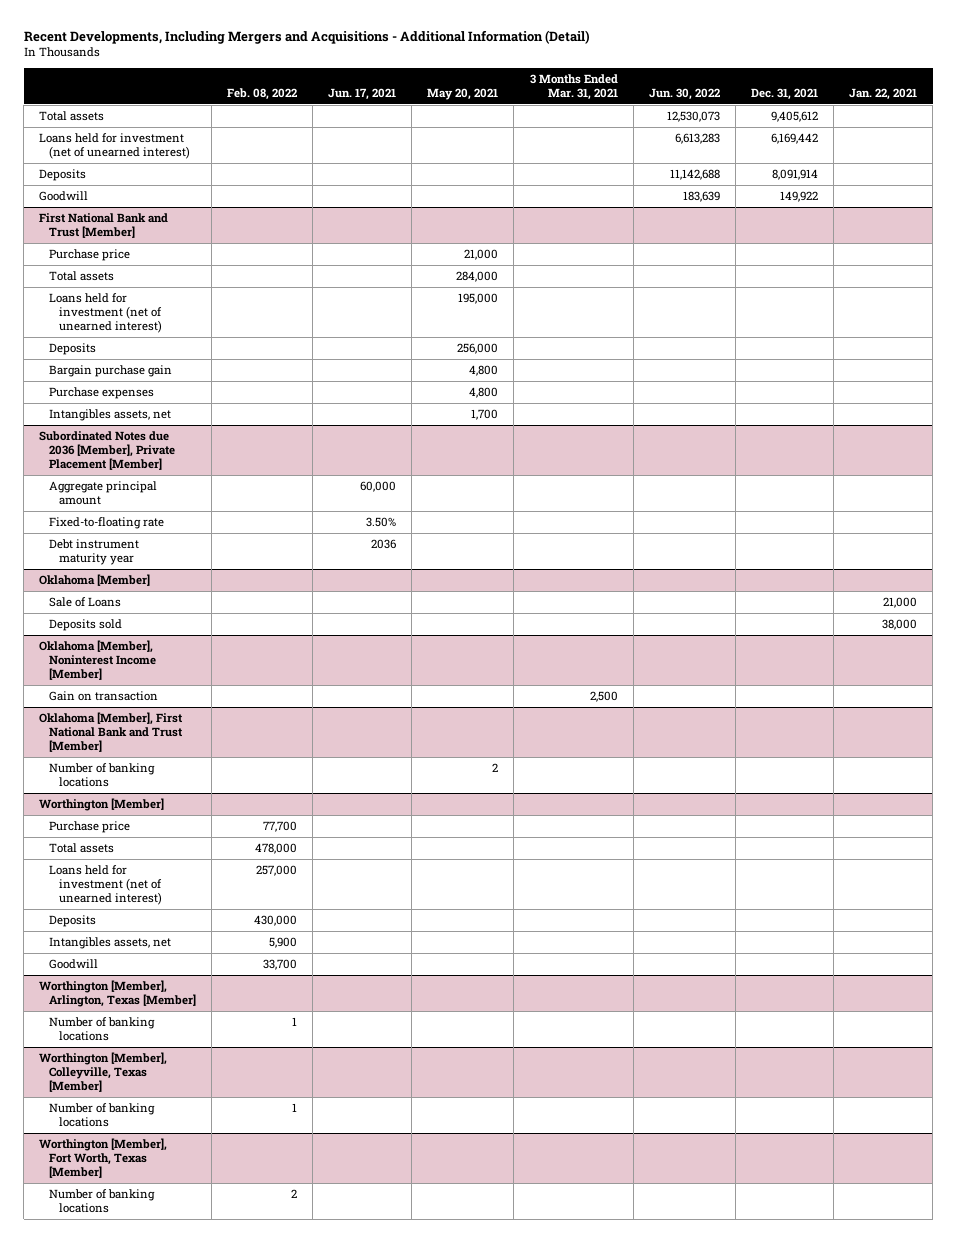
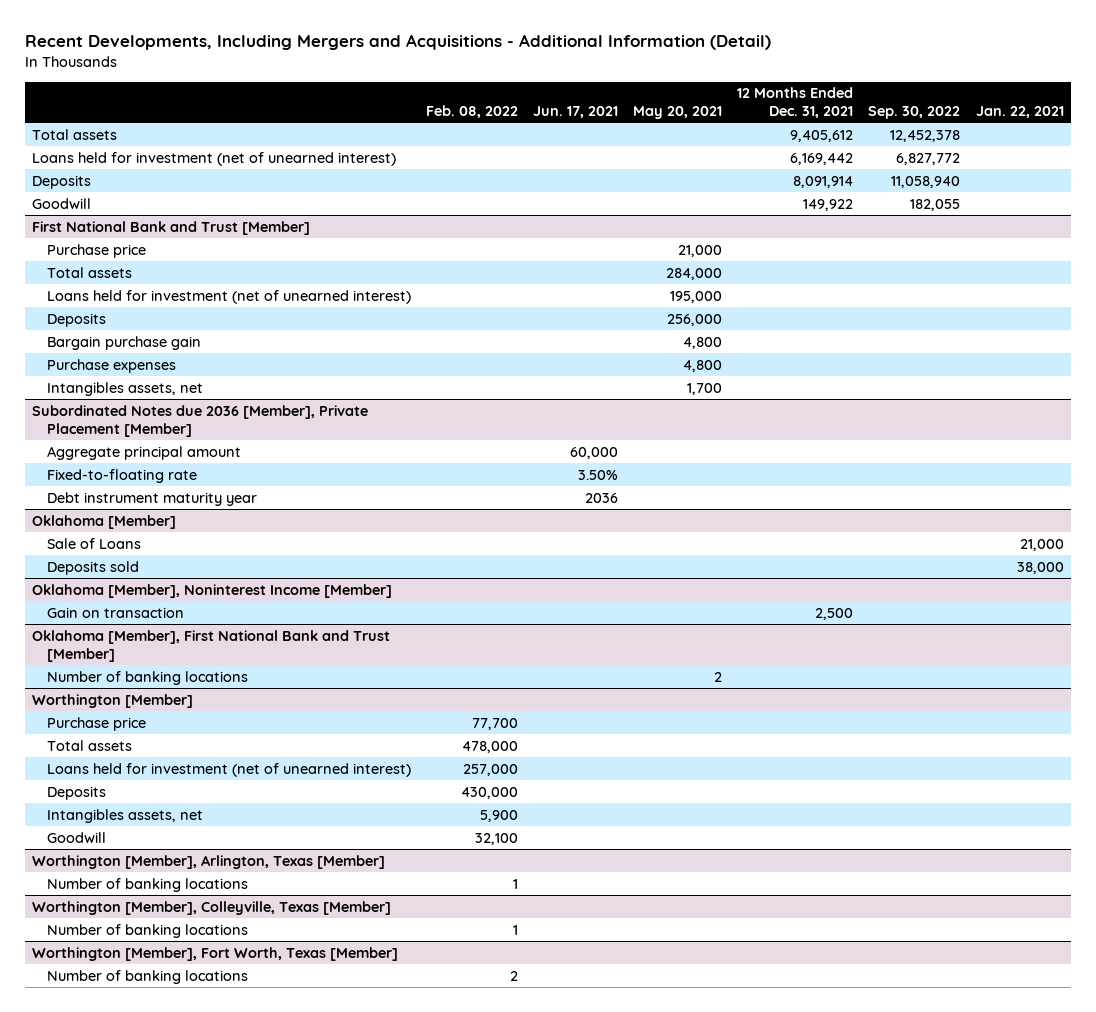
- | Feb. 08, 2022 | Jun. 17, 2021 | May 20, 2021 | 3 Months Ended Mar. 31, 2021 | Jun. 30, 2022 | Dec. 31, 2021 | Jan. 22, 2021
+ | Feb. 08, 2022 | Jun. 17, 2021 | May 20, 2021 | 12 Months Ended Dec. 31, 2021 | Sep. 30, 2022 | Jan. 22, 2021
@ Worthington [Member]
- Goodwill | 33,700 | | | | | |
+ Goodwill | 32,100 | | | | |

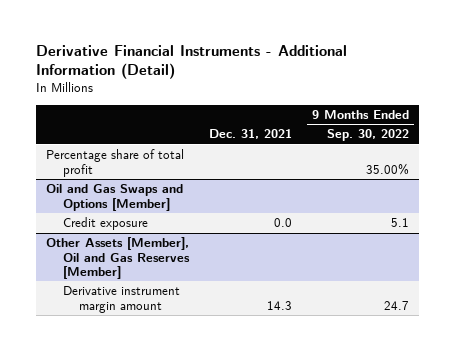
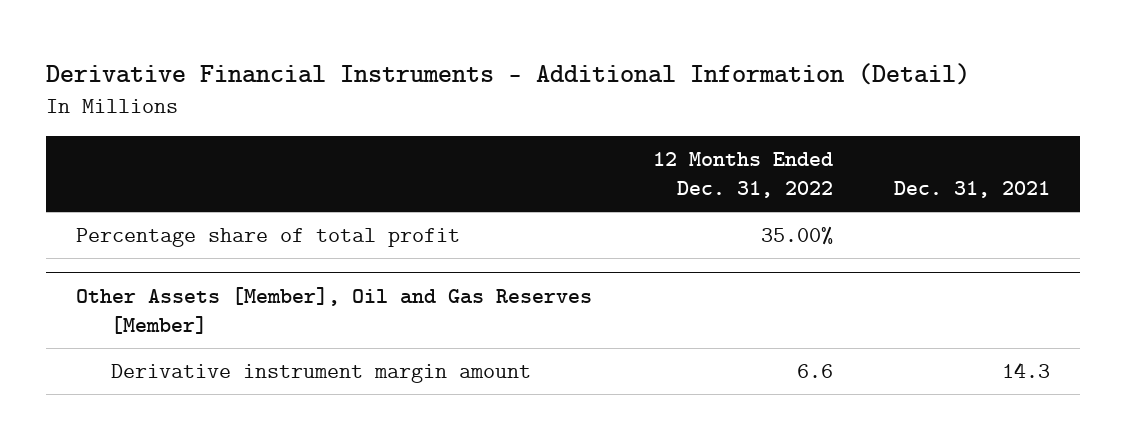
- | Dec. 31, 2021 | 9 Months Ended Sep. 30, 2022
+ | 12 Months Ended Dec. 31, 2022 | Dec. 31, 2021
- Oil and Gas Swaps and Options [Member]
- Credit exposure | 0.0 | 5.1

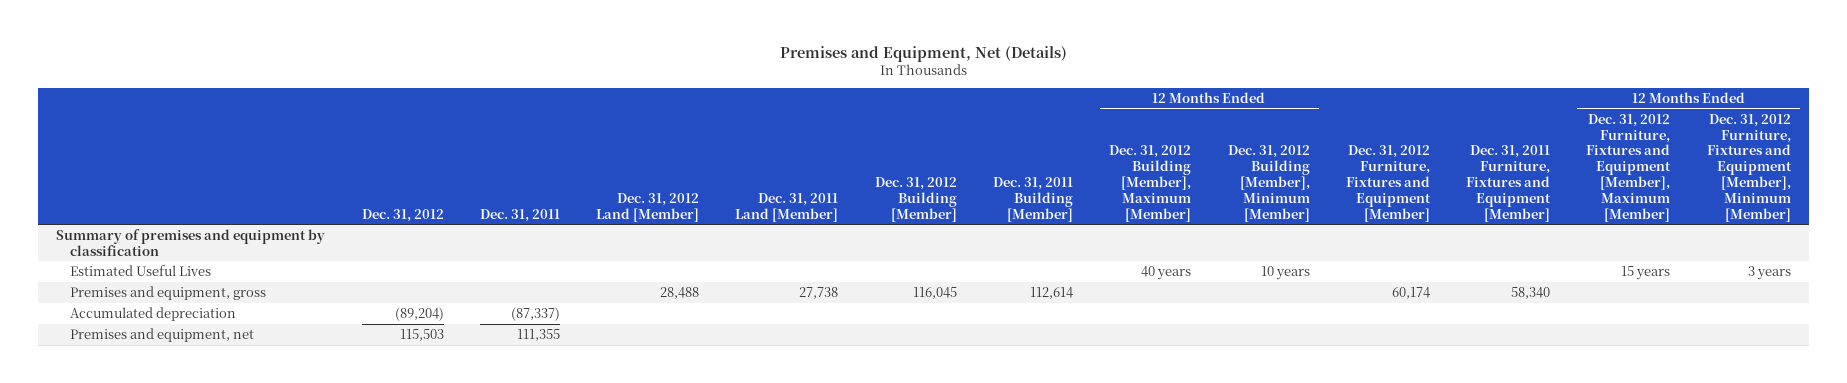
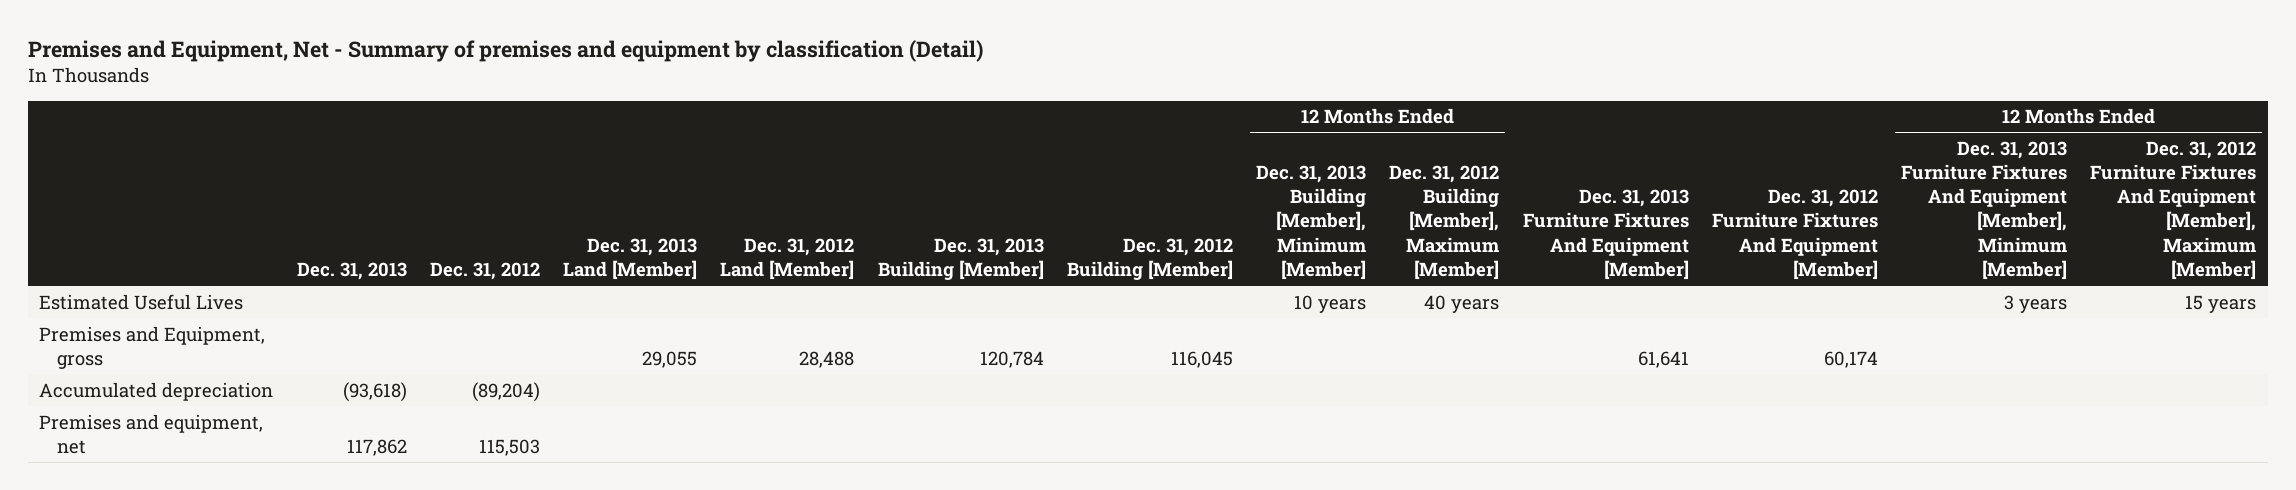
- Premises and Equipment, Net (Details)
+ Premises and Equipment, Net - Summary of premises and equipment by classification (Detail)
- | Dec. 31, 2012 | Dec. 31, 2011 | Dec. 31, 2012 Land [Member] | Dec. 31, 2011 Land [Member] | Dec. 31, 2012 Building [Member] | Dec. 31, 2011 Building [Member] | 12 Months Ended Dec. 31, 2012 Building [Member], Maximum [Member] | 12 Months Ended Dec. 31, 2012 Building [Member], Minimum [Member] | Dec. 31, 2012 Furniture, Fixtures and Equipment [Member] | Dec. 31, 2011 Furniture, Fixtures and Equipment [Member] | 12 Months Ended Dec. 31, 2012 Furniture, Fixtures and Equipment [Member], Maximum [Member] | 12 Months Ended Dec. 31, 2012 Furniture, Fixtures and Equipment [Member], Minimum [Member]
+ | Dec. 31, 2013 | Dec. 31, 2012 | Dec. 31, 2013 Land [Member] | Dec. 31, 2012 Land [Member] | Dec. 31, 2013 Building [Member] | Dec. 31, 2012 Building [Member] | 12 Months Ended Dec. 31, 2013 Building [Member], Minimum [Member] | 12 Months Ended Dec. 31, 2012 Building [Member], Maximum [Member] | Dec. 31, 2013 Furniture Fixtures And Equipment [Member] | Dec. 31, 2012 Furniture Fixtures And Equipment [Member] | 12 Months Ended Dec. 31, 2013 Furniture Fixtures And Equipment [Member], Minimum [Member] | 12 Months Ended Dec. 31, 2012 Furniture Fixtures And Equipment [Member], Maximum [Member]
- Summary of premises and equipment by classification
- Premises and equipment, gross | | | 28,488 | 27,738 | 116,045 | 112,614 | | | 60,174 | 58,340 | |
+ Premises and Equipment, gross | | | 29,055 | 28,488 | 120,784 | 116,045 | | | 61,641 | 60,174 | |

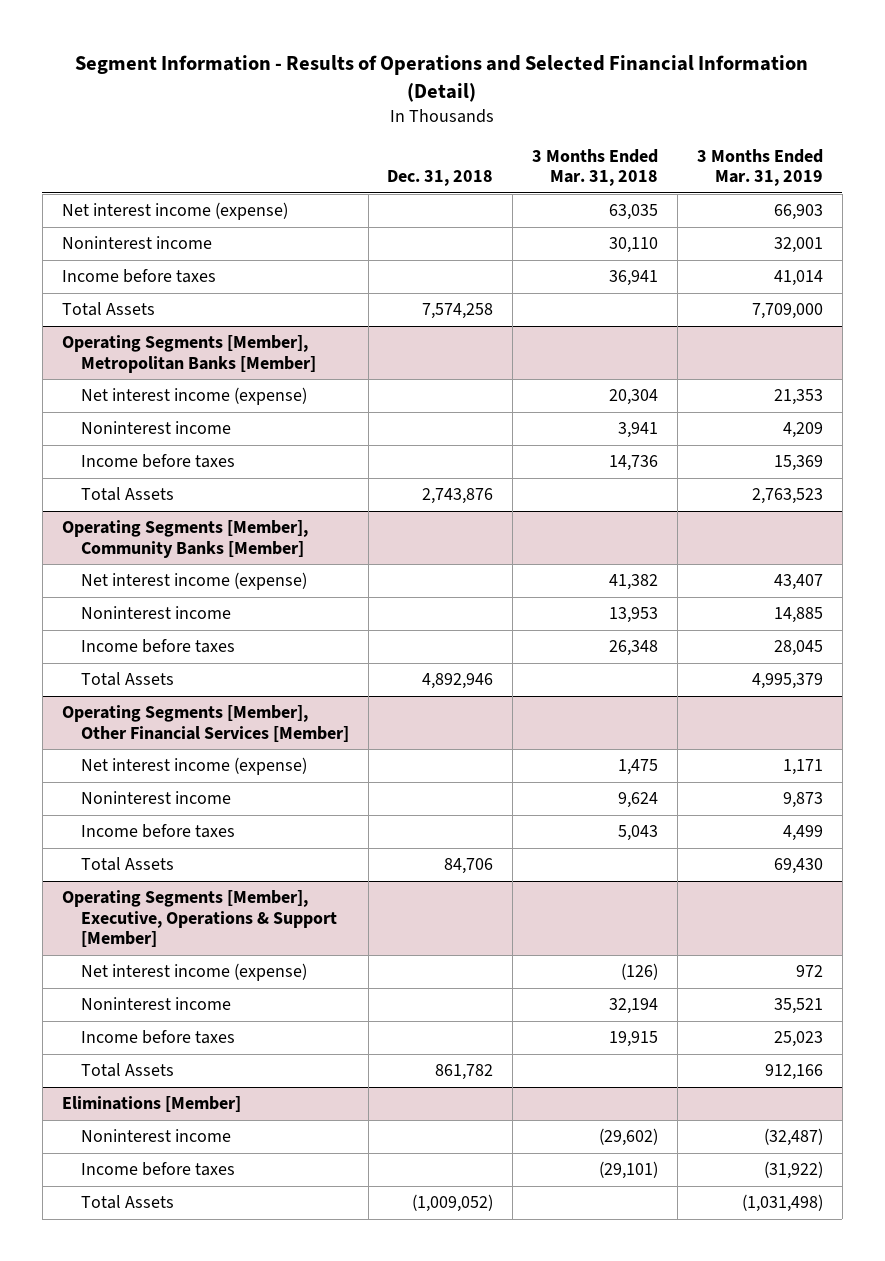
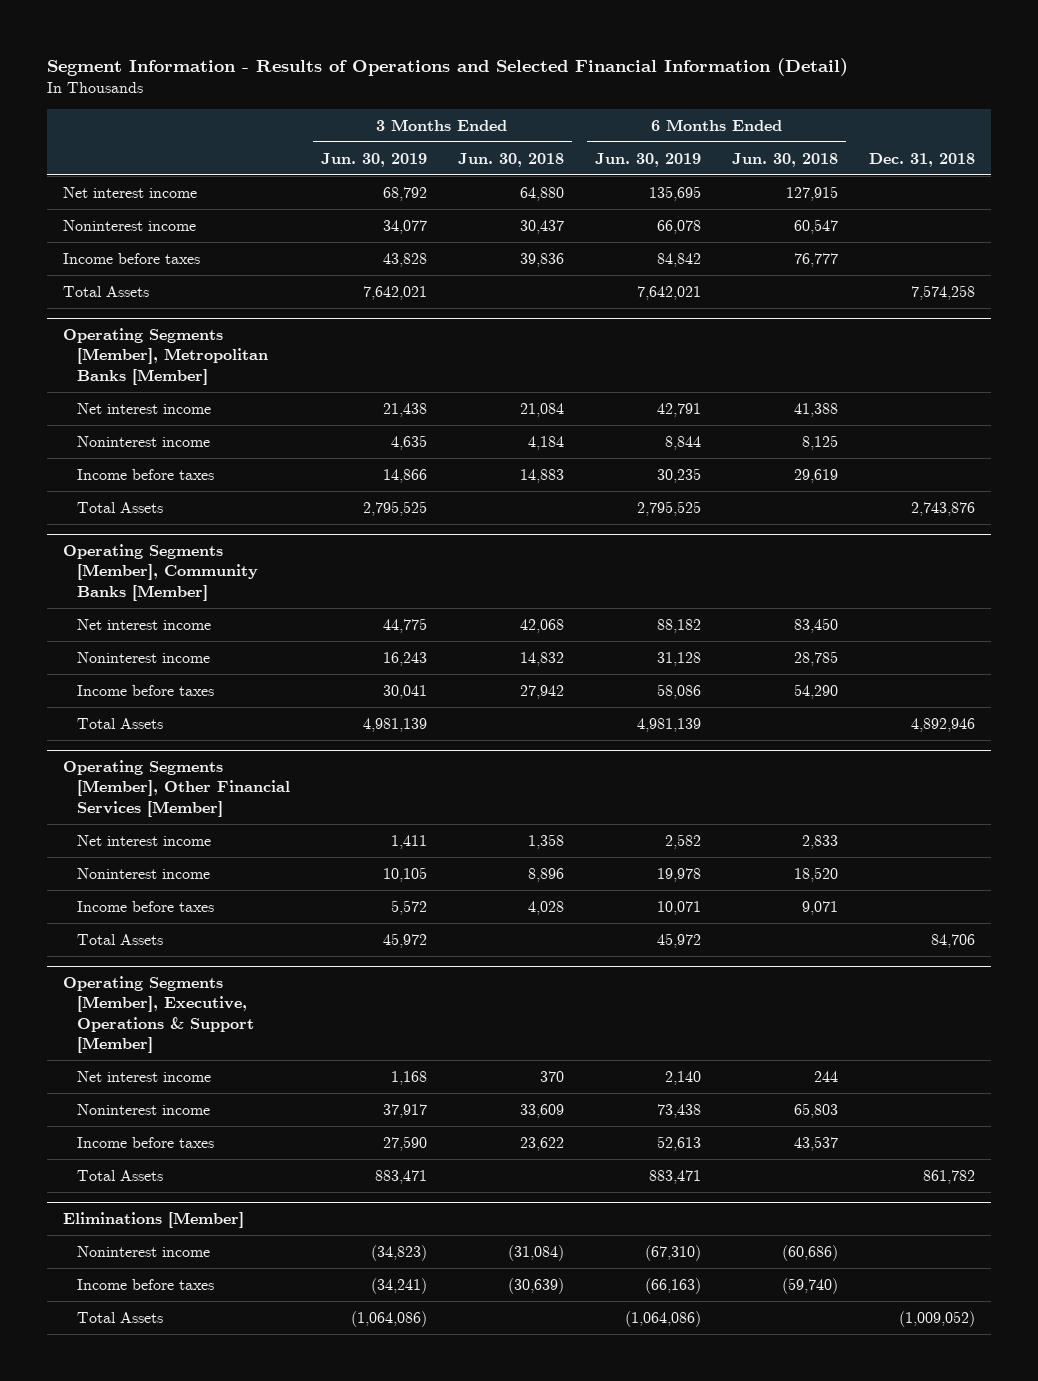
- | Dec. 31, 2018 | 3 Months Ended Mar. 31, 2018 | 3 Months Ended Mar. 31, 2019
+ | 3 Months Ended Jun. 30, 2019 | 3 Months Ended Jun. 30, 2018 | 6 Months Ended Jun. 30, 2019 | 6 Months Ended Jun. 30, 2018 | Dec. 31, 2018
- Net interest income (expense) | | 63,035 | 66,903
+ Net interest income | 68,792 | 64,880 | 135,695 | 127,915 |
@ Operating Segments [Member], Metropolitan Banks [Member]
- Net interest income (expense) | | 20,304 | 21,353
+ Net interest income | 21,438 | 21,084 | 42,791 | 41,388 |
@ Operating Segments [Member], Community Banks [Member]
- Net interest income (expense) | | 41,382 | 43,407
+ Net interest income | 44,775 | 42,068 | 88,182 | 83,450 |
@ Operating Segments [Member], Other Financial Services [Member]
- Net interest income (expense) | | 1,475 | 1,171
+ Net interest income | 1,411 | 1,358 | 2,582 | 2,833 |
@ Operating Segments [Member], Executive, Operations & Support [Member]
- Net interest income (expense) | | (126) | 972
+ Net interest income | 1,168 | 370 | 2,140 | 244 |

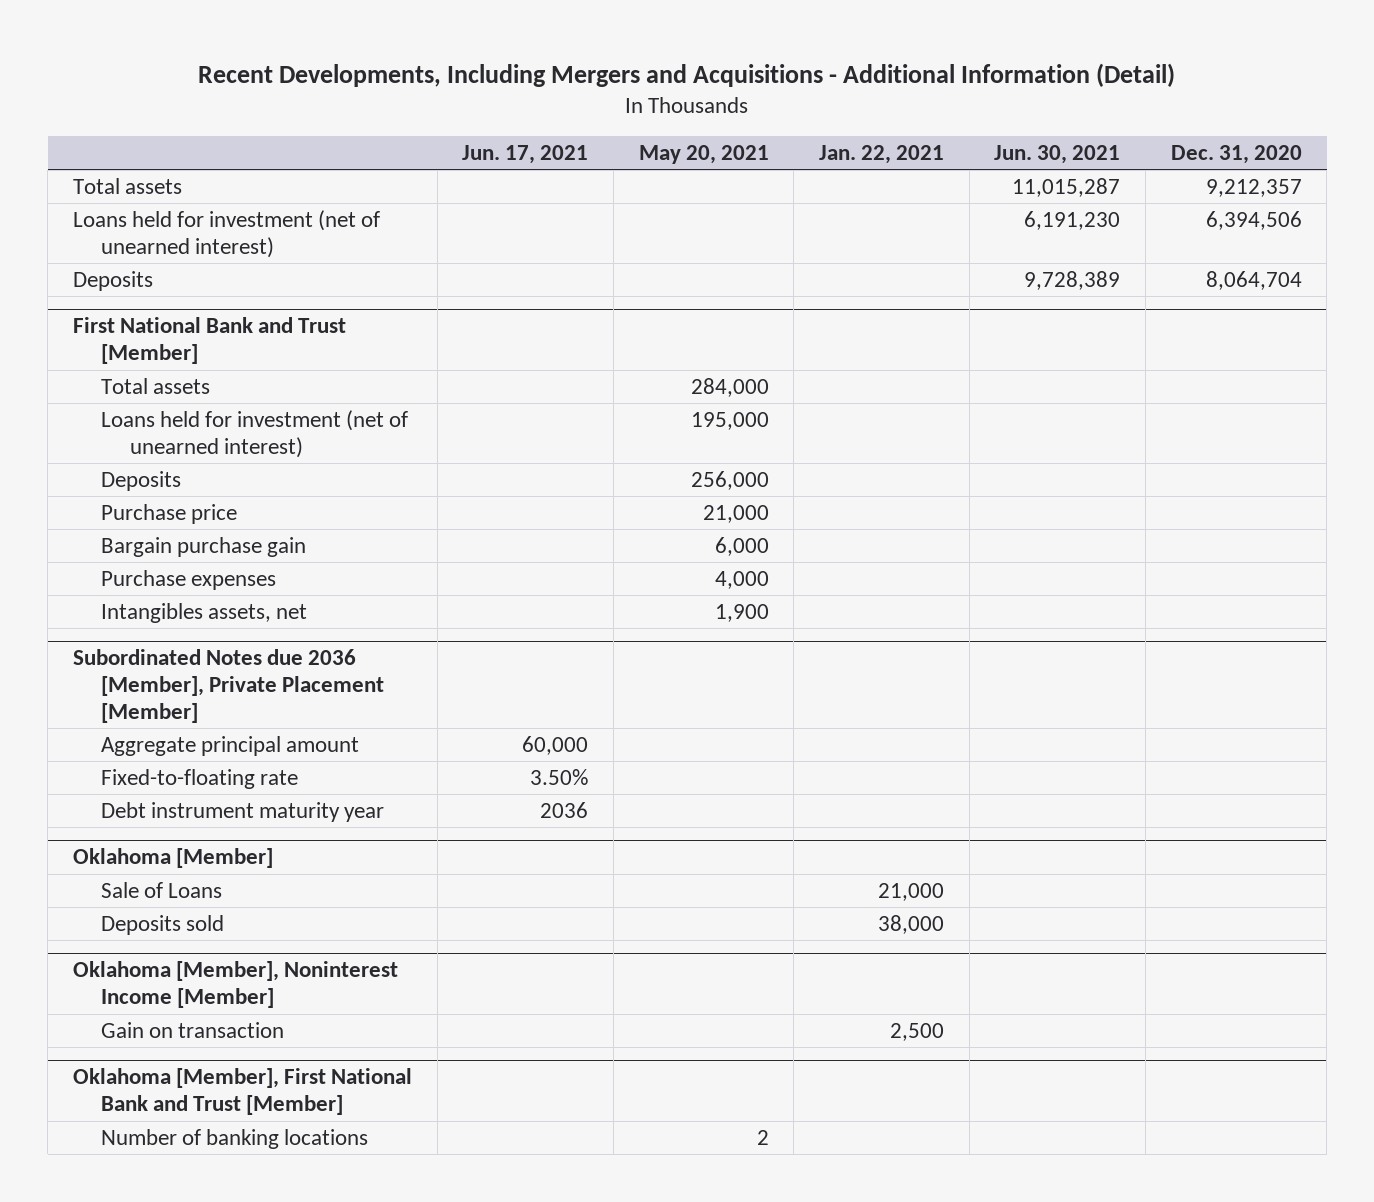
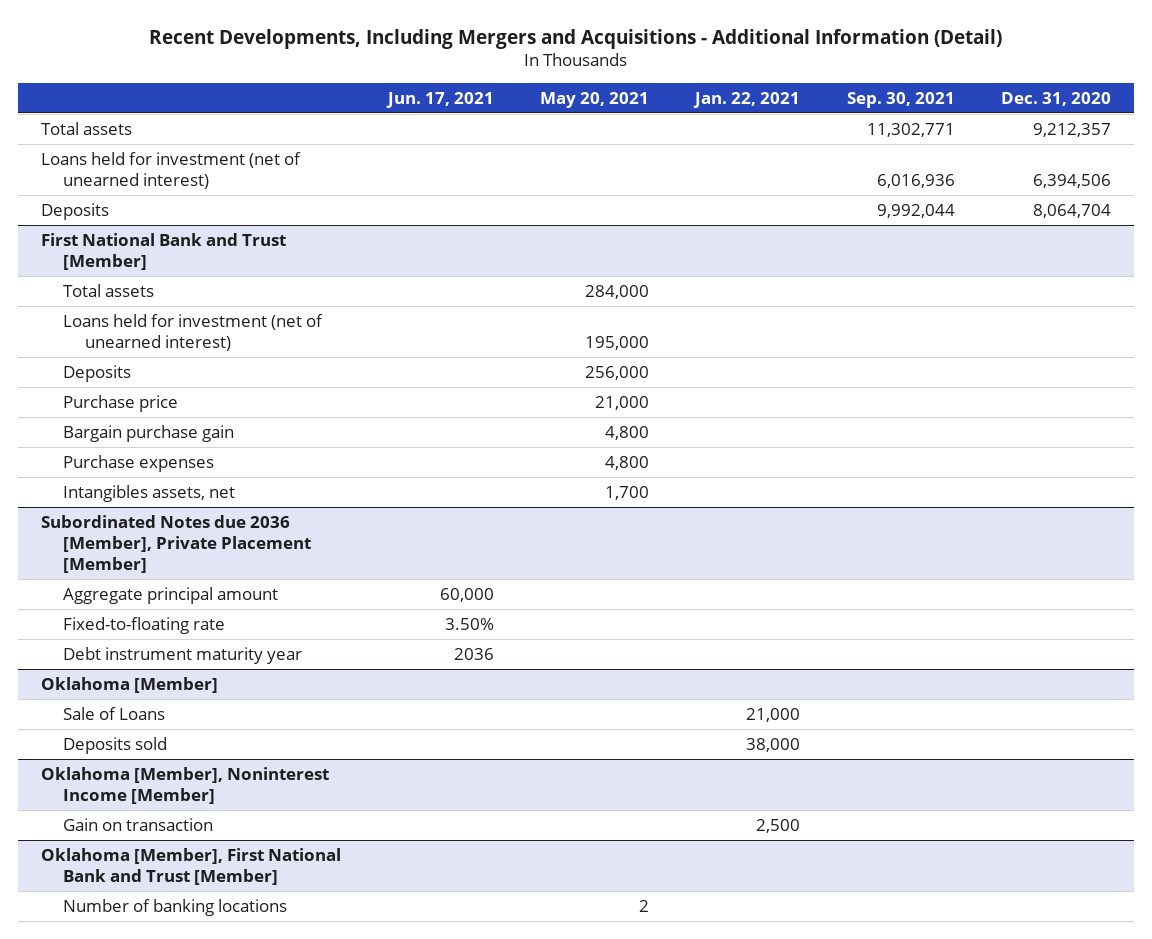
- | Jun. 17, 2021 | May 20, 2021 | Jan. 22, 2021 | Jun. 30, 2021 | Dec. 31, 2020
+ | Jun. 17, 2021 | May 20, 2021 | Jan. 22, 2021 | Sep. 30, 2021 | Dec. 31, 2020
@ First National Bank and Trust [Member]
- Bargain purchase gain | | 6,000 | | |
- Purchase expenses | | 4,000 | | |
- Intangibles assets, net | | 1,900 | | |
+ Bargain purchase gain | | 4,800 | | |
+ Purchase expenses | | 4,800 | | |
+ Intangibles assets, net | | 1,700 | | |

